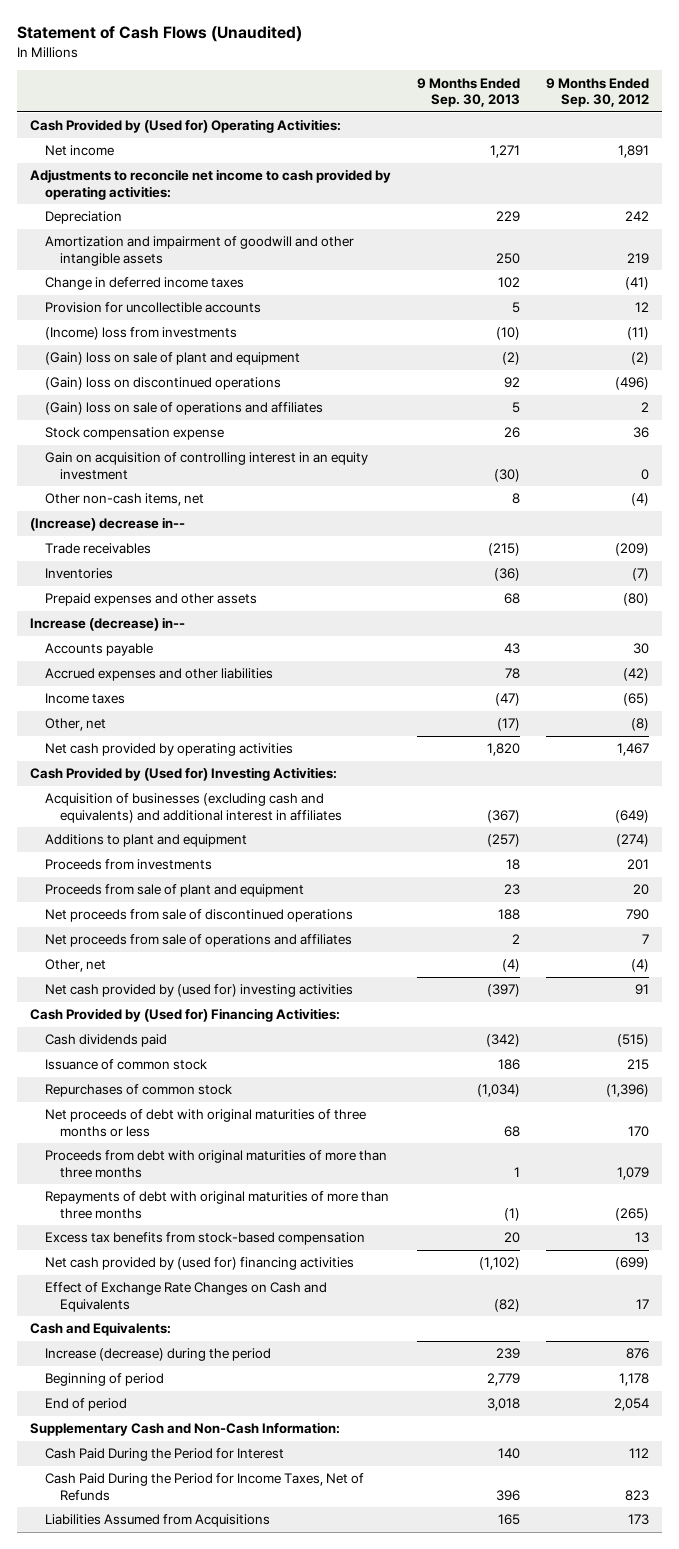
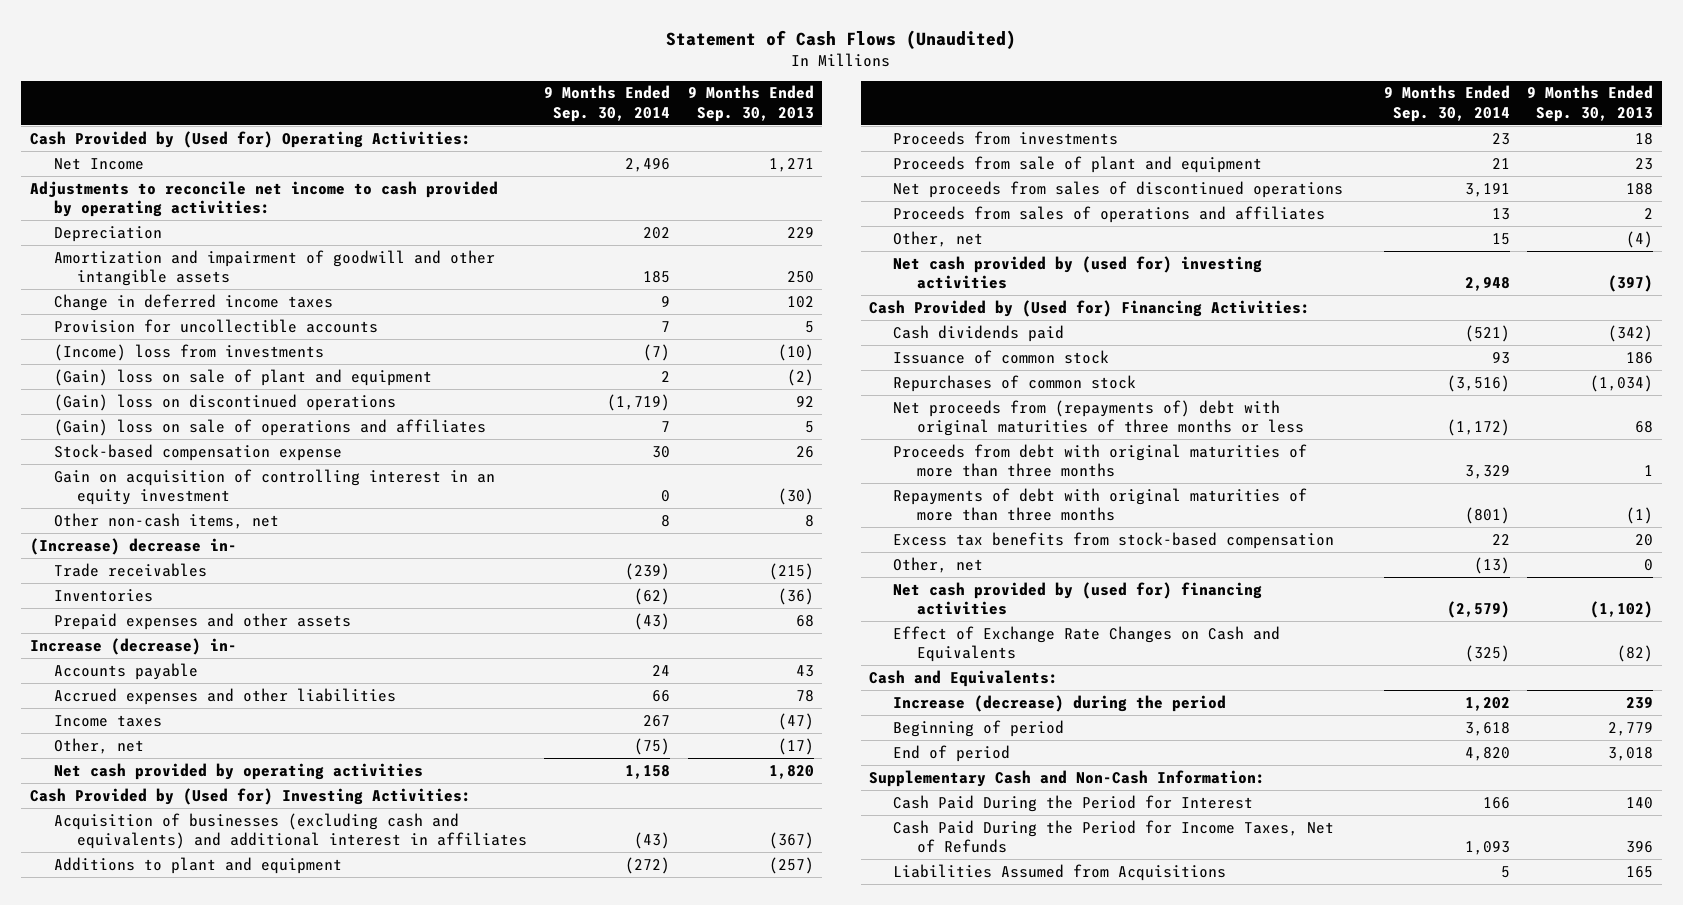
- | 9 Months Ended Sep. 30, 2013 | 9 Months Ended Sep. 30, 2012
+ | 9 Months Ended Sep. 30, 2014 | 9 Months Ended Sep. 30, 2013
- Net income | 1,271 | 1,891
+ Net Income | 2,496 | 1,271
- Stock compensation expense | 26 | 36
+ Stock-based compensation expense | 30 | 26
- (Increase) decrease in--
+ (Increase) decrease in-
- Increase (decrease) in--
+ Increase (decrease) in-
- Net proceeds from sale of discontinued operations | 188 | 790
- Net proceeds from sale of operations and affiliates | 2 | 7
+ Net proceeds from sales of discontinued operations | 3,191 | 188
+ Proceeds from sales of operations and affiliates | 13 | 2
- Net proceeds of debt with original maturities of three months or less | 68 | 170
+ Net proceeds from (repayments of) debt with original maturities of three months or less | (1,172) | 68
+ Other, net | (13) | 0

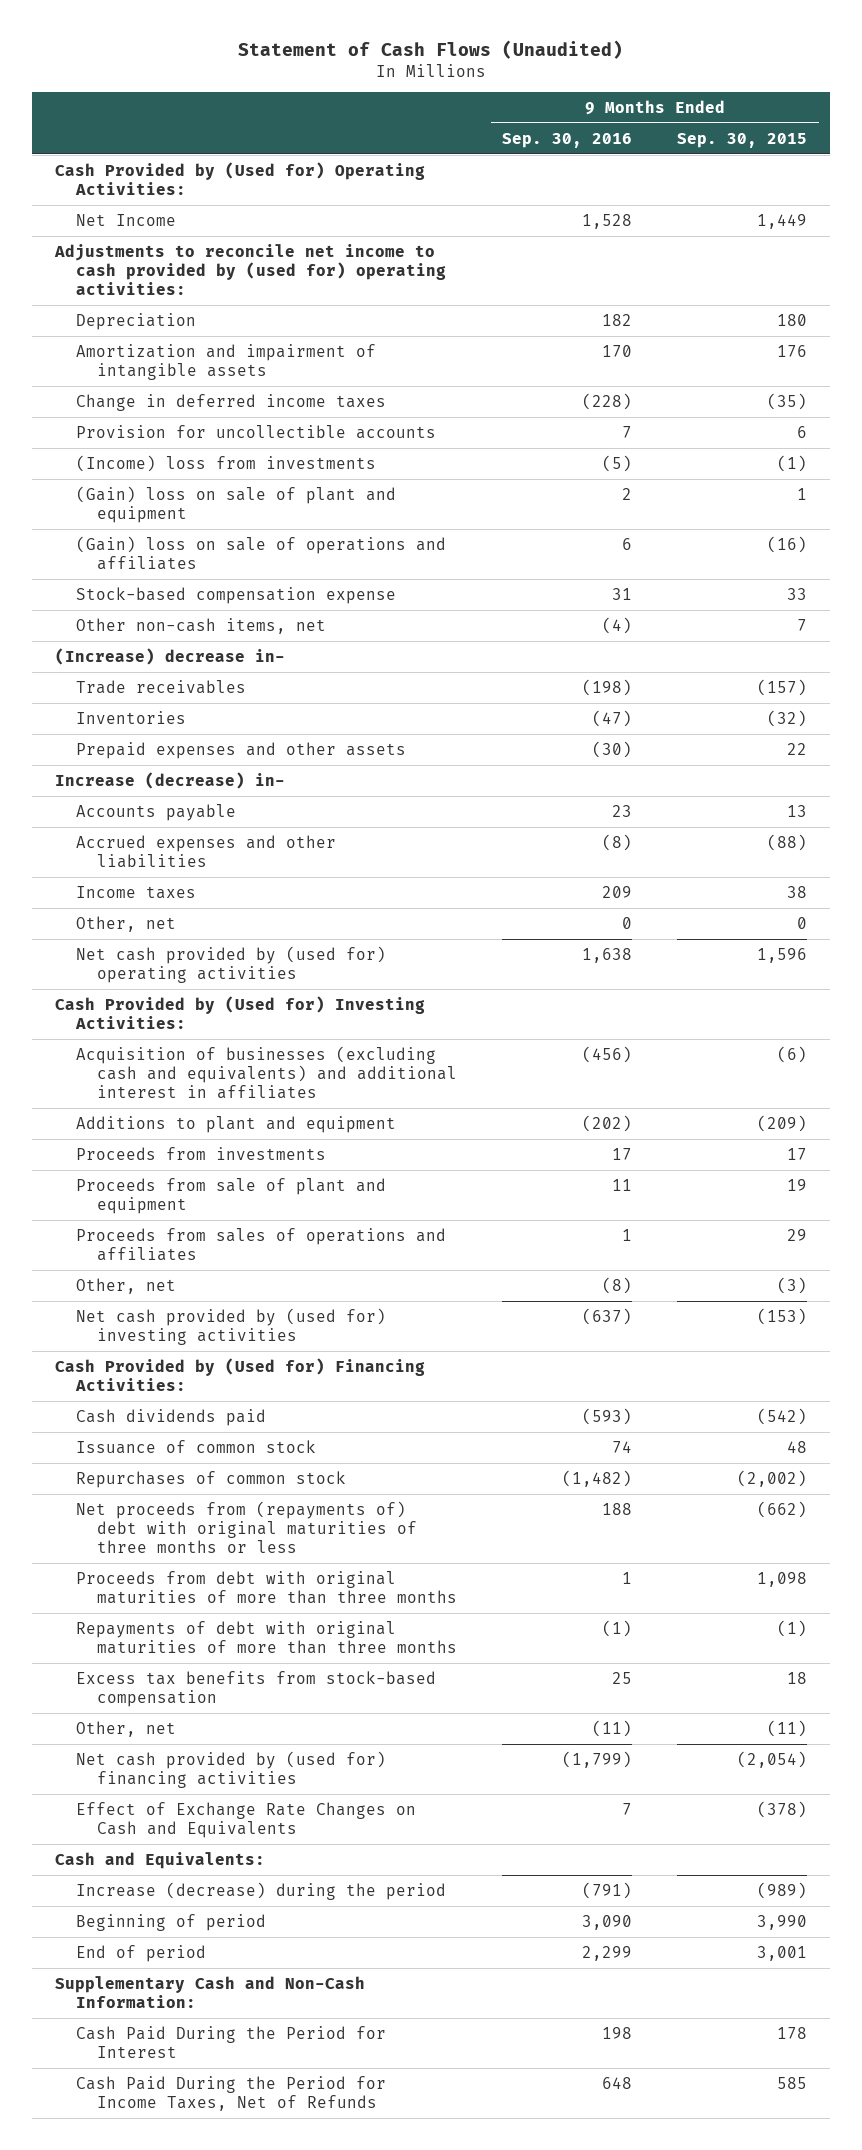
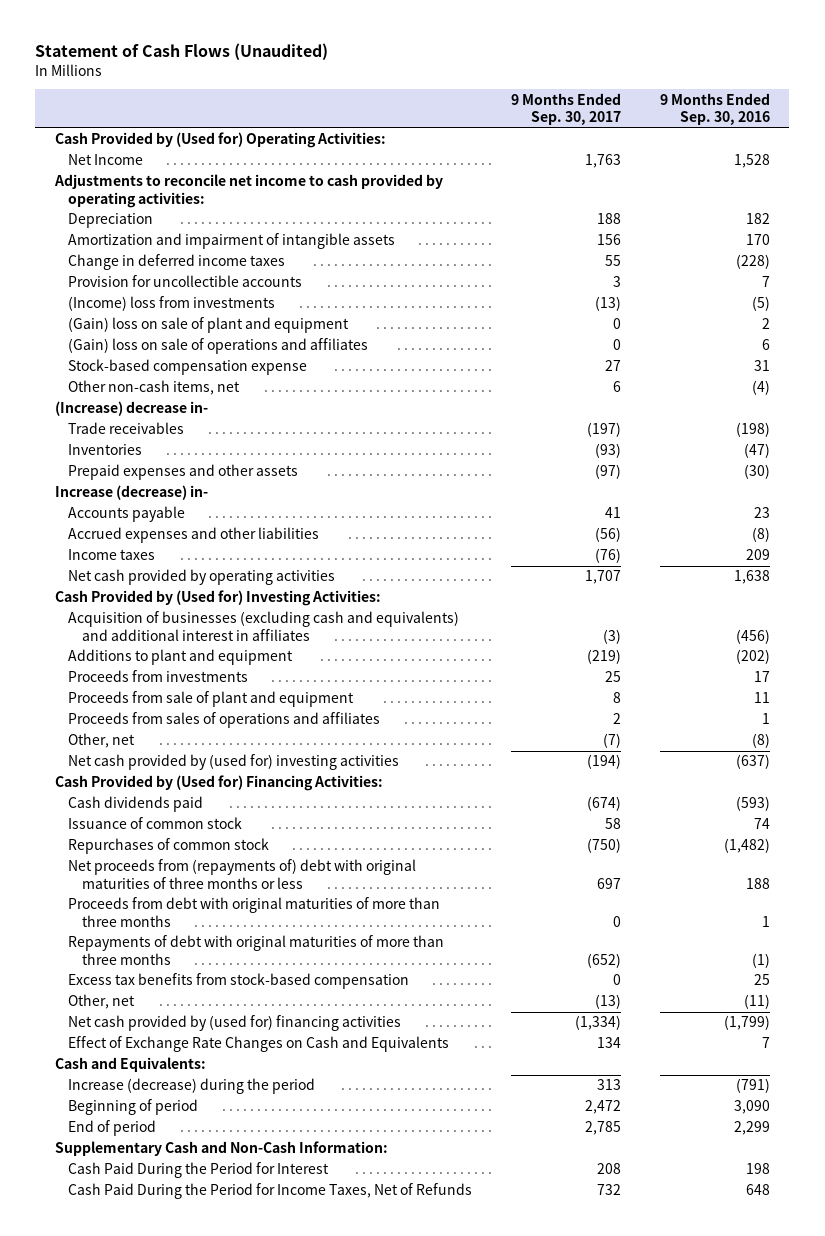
- | 9 Months Ended Sep. 30, 2016 | 9 Months Ended Sep. 30, 2015
+ | 9 Months Ended Sep. 30, 2017 | 9 Months Ended Sep. 30, 2016
- Adjustments to reconcile net income to cash provided by (used for) operating activities:
+ Adjustments to reconcile net income to cash provided by operating activities:
- Other, net | 0 | 0
- Net cash provided by (used for) operating activities | 1,638 | 1,596
+ Net cash provided by operating activities | 1,707 | 1,638

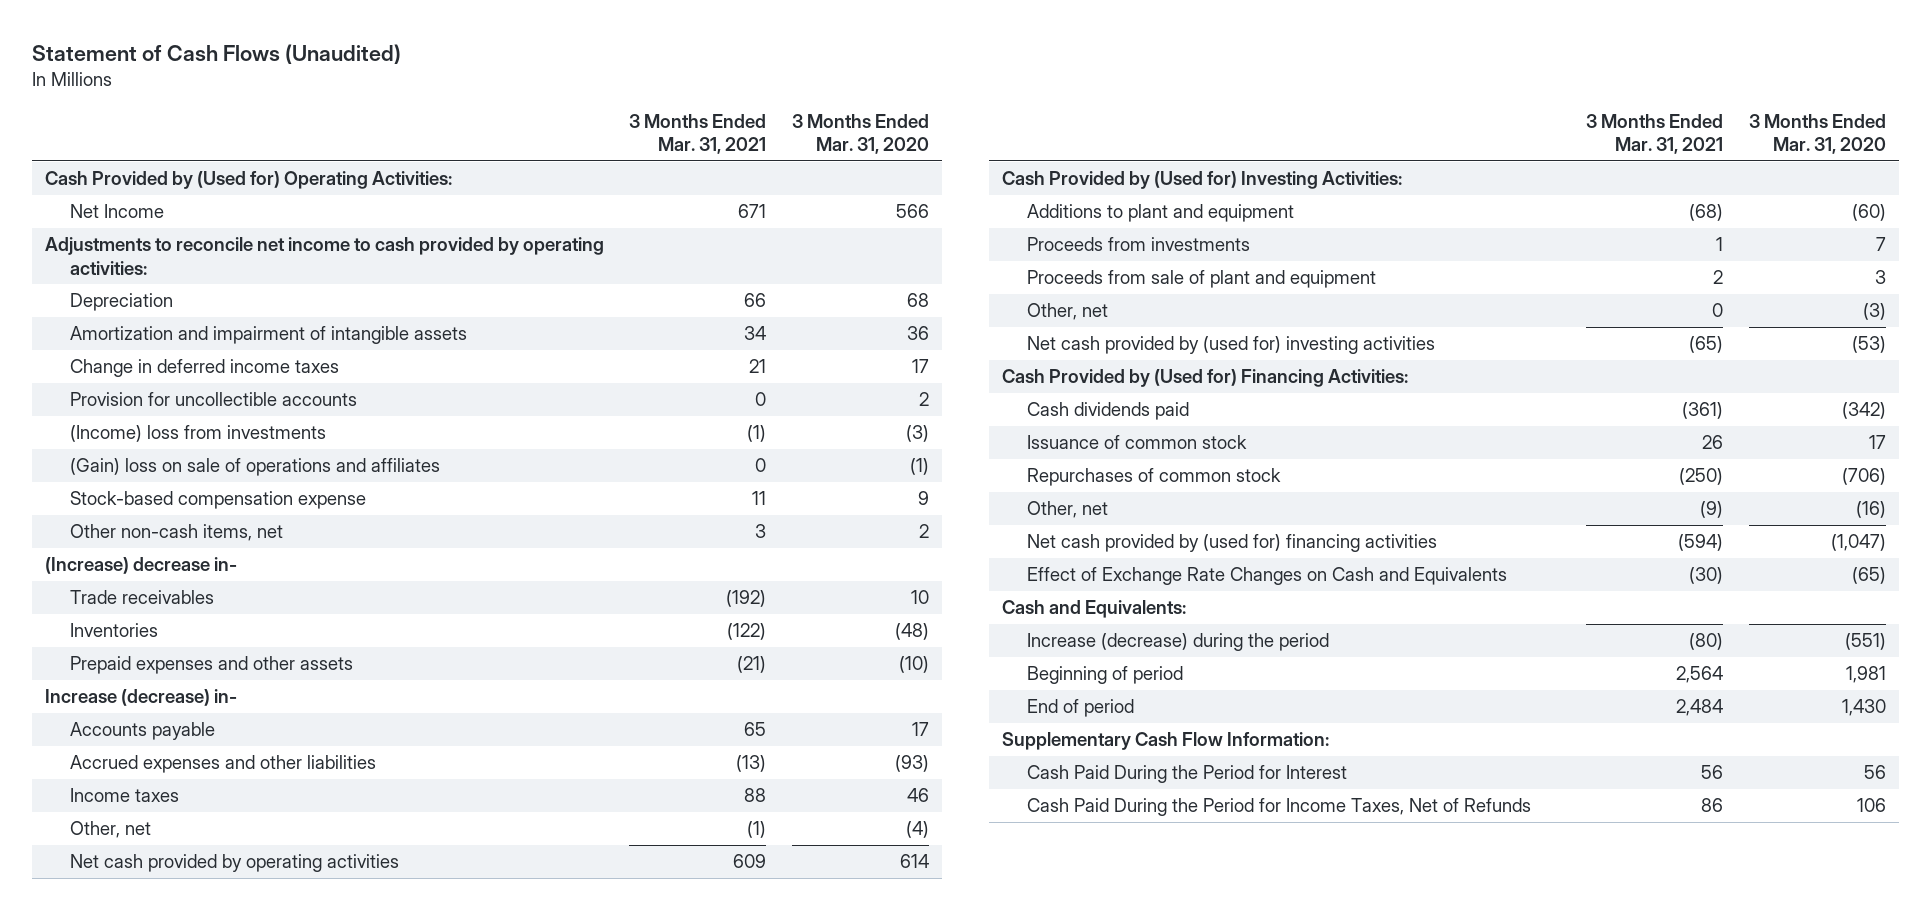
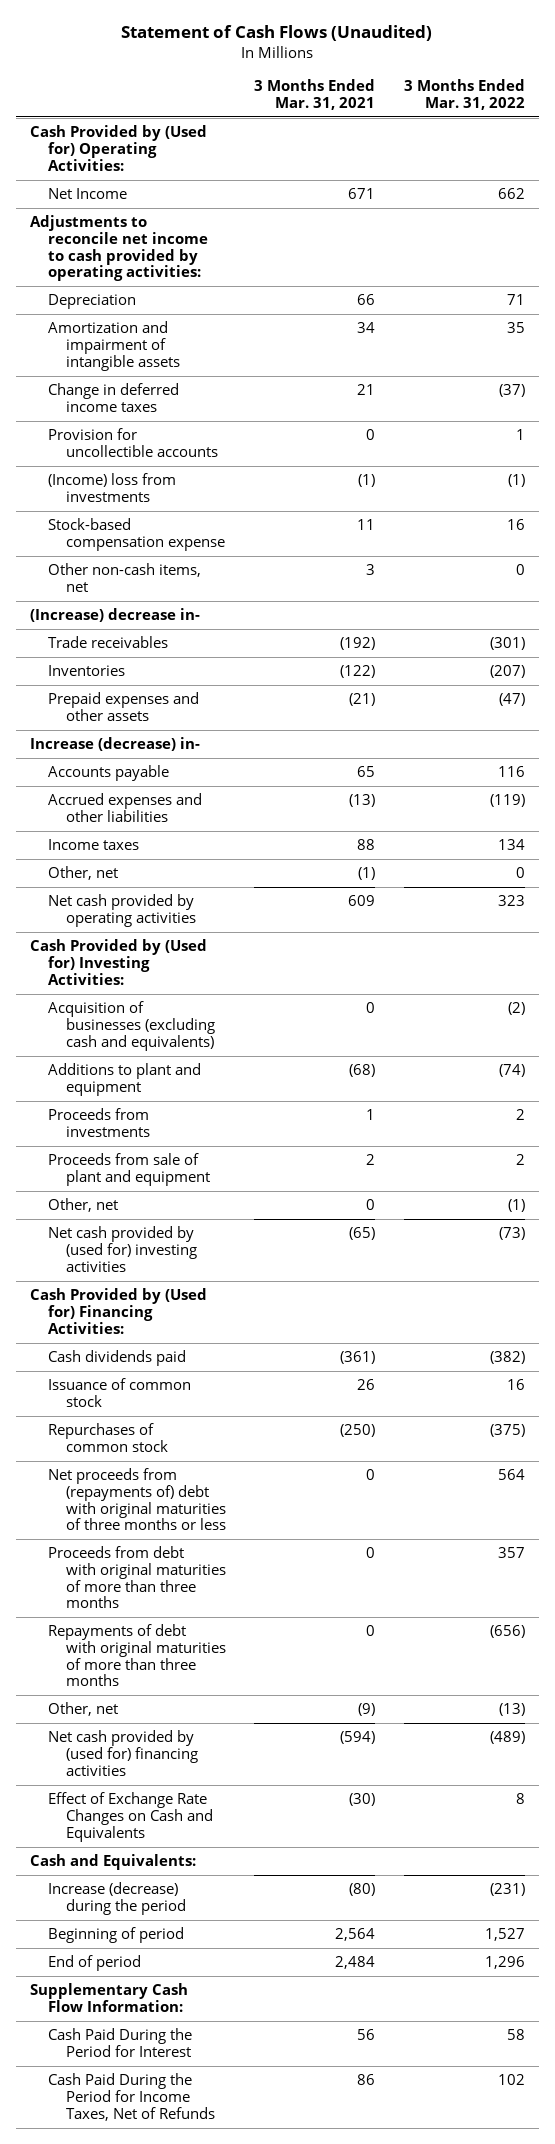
- | 3 Months Ended Mar. 31, 2021 | 3 Months Ended Mar. 31, 2020
+ | 3 Months Ended Mar. 31, 2021 | 3 Months Ended Mar. 31, 2022
- (Gain) loss on sale of operations and affiliates | 0 | (1)
+ Acquisition of businesses (excluding cash and equivalents) | 0 | (2)
+ Net proceeds from (repayments of) debt with original maturities of three months or less | 0 | 564
+ Proceeds from debt with original maturities of more than three months | 0 | 357
+ Repayments of debt with original maturities of more than three months | 0 | (656)

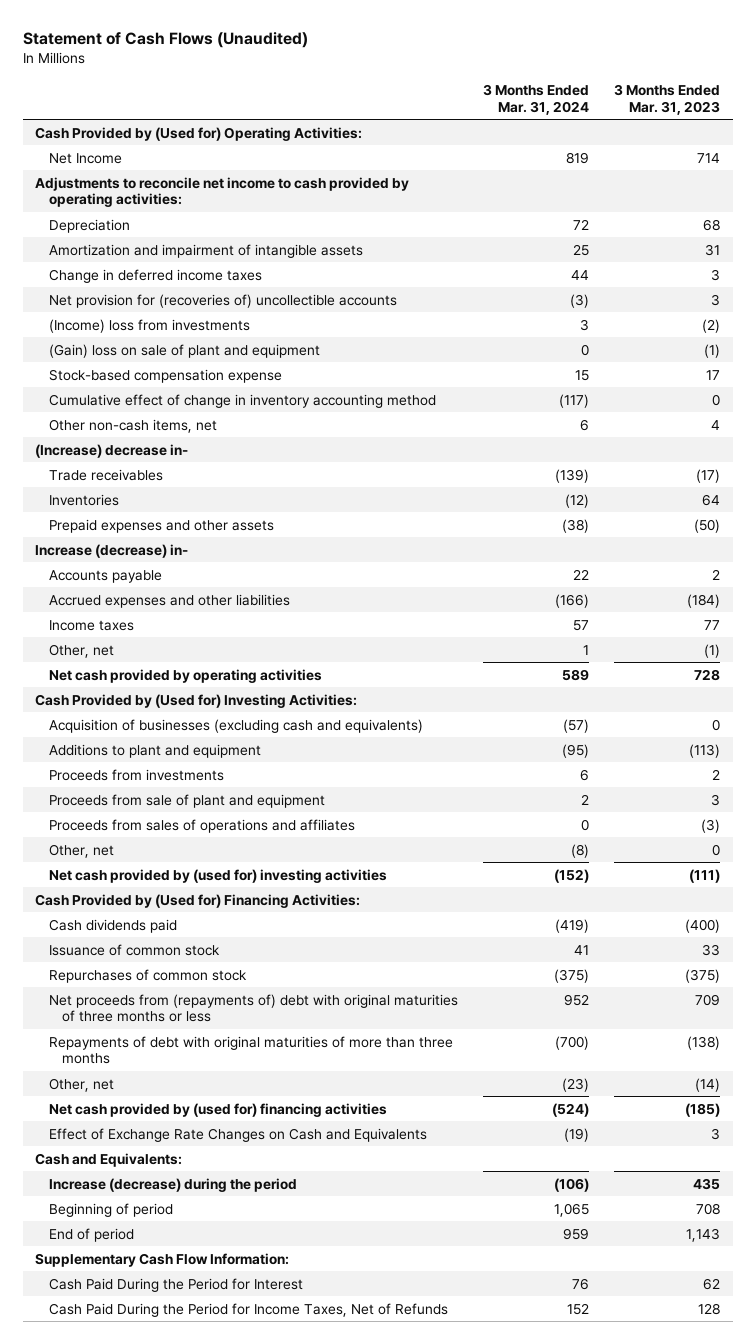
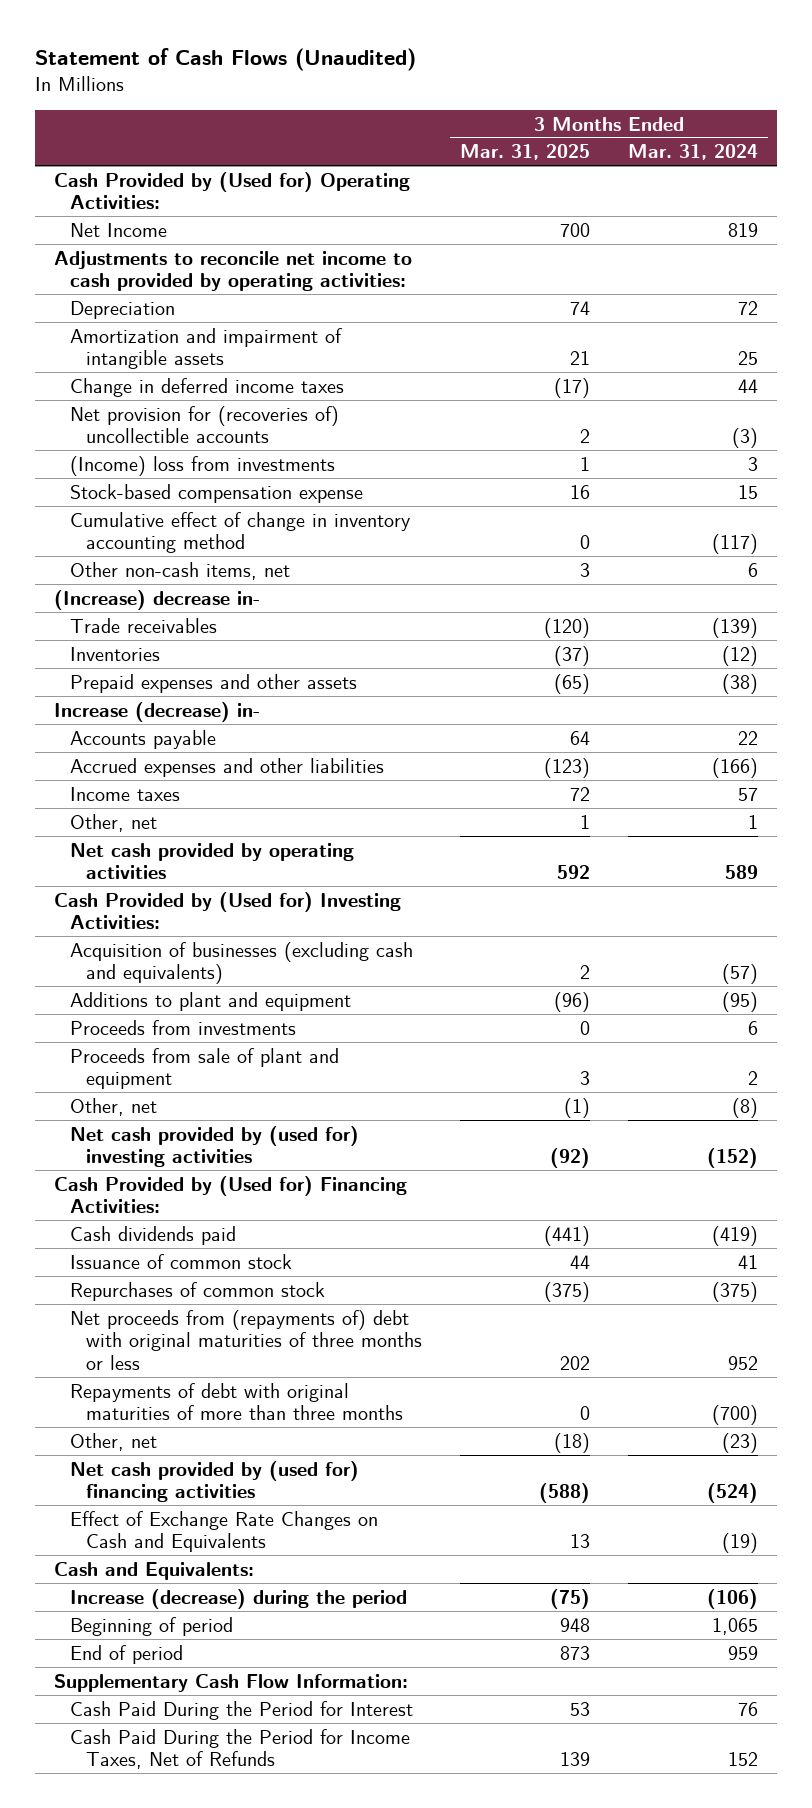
- | 3 Months Ended Mar. 31, 2024 | 3 Months Ended Mar. 31, 2023
+ | 3 Months Ended Mar. 31, 2025 | 3 Months Ended Mar. 31, 2024
- (Gain) loss on sale of plant and equipment | 0 | (1)
- Proceeds from sales of operations and affiliates | 0 | (3)

